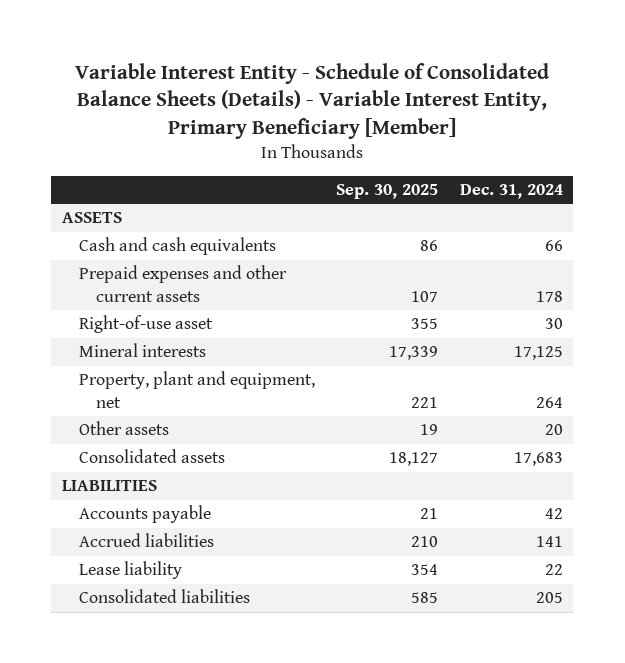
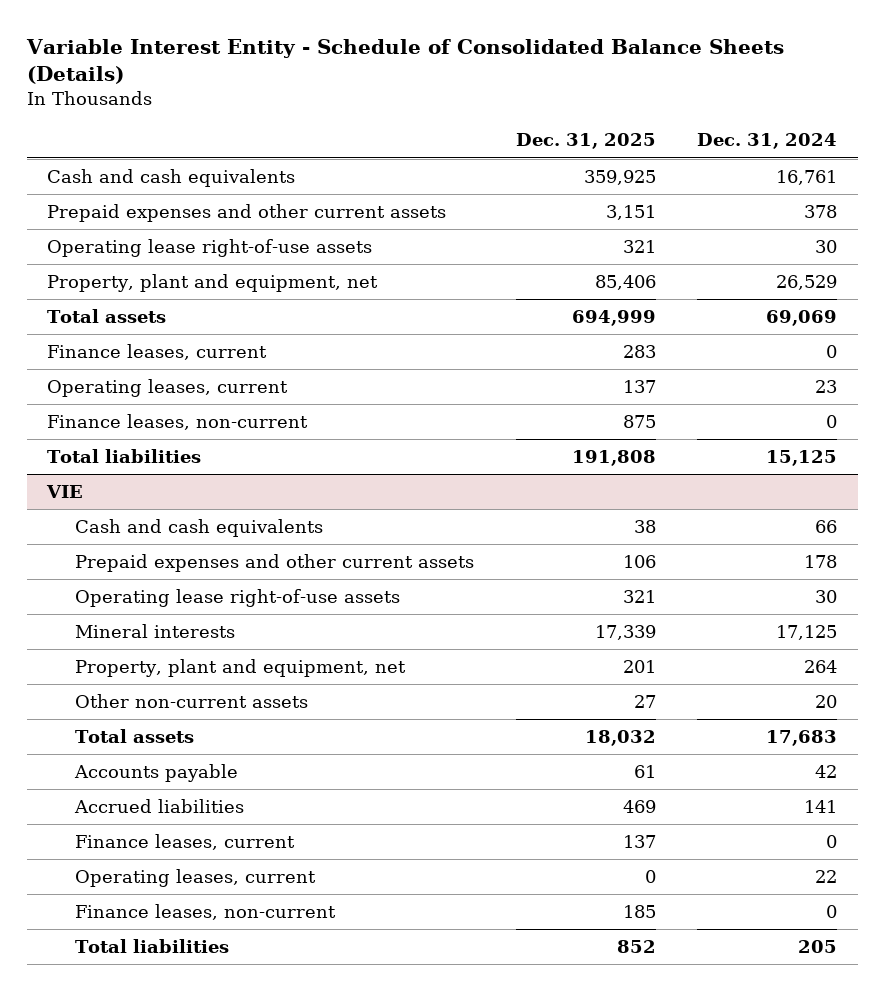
- Variable Interest Entity - Schedule of Consolidated Balance Sheets (Details) - Variable Interest Entity, Primary Beneficiary [Member]
+ Variable Interest Entity - Schedule of Consolidated Balance Sheets (Details)
- | Sep. 30, 2025 | Dec. 31, 2024
+ | Dec. 31, 2025 | Dec. 31, 2024
- ASSETS
+ Cash and cash equivalents | 359,925 | 16,761
+ Prepaid expenses and other current assets | 3,151 | 378
+ Operating lease right-of-use assets | 321 | 30
+ Property, plant and equipment, net | 85,406 | 26,529
+ Total assets | 694,999 | 69,069
+ Finance leases, current | 283 | 0
+ Operating leases, current | 137 | 23
+ Finance leases, non-current | 875 | 0
+ Total liabilities | 191,808 | 15,125
+ VIE
- Right-of-use asset | 355 | 30
+ Operating lease right-of-use assets | 321 | 30
- Other assets | 19 | 20
- Consolidated assets | 18,127 | 17,683
- LIABILITIES
+ Other non-current assets | 27 | 20
+ Total assets | 18,032 | 17,683
- Lease liability | 354 | 22
- Consolidated liabilities | 585 | 205
+ Finance leases, current | 137 | 0
+ Operating leases, current | 0 | 22
+ Finance leases, non-current | 185 | 0
+ Total liabilities | 852 | 205

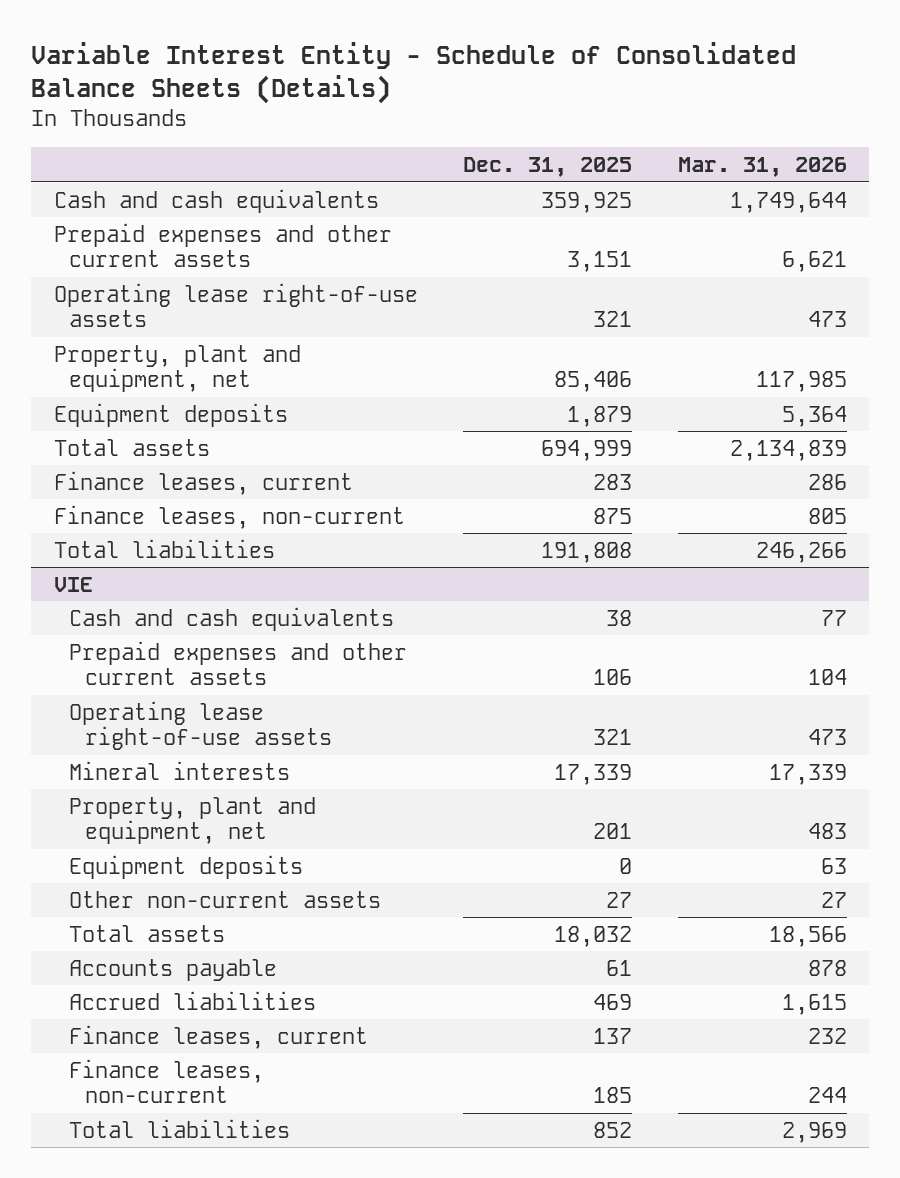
- | Dec. 31, 2025 | Dec. 31, 2024
+ | Dec. 31, 2025 | Mar. 31, 2026
+ Equipment deposits | 1,879 | 5,364
- Operating leases, current | 137 | 23
@ VIE
+ Equipment deposits | 0 | 63
- Operating leases, current | 0 | 22

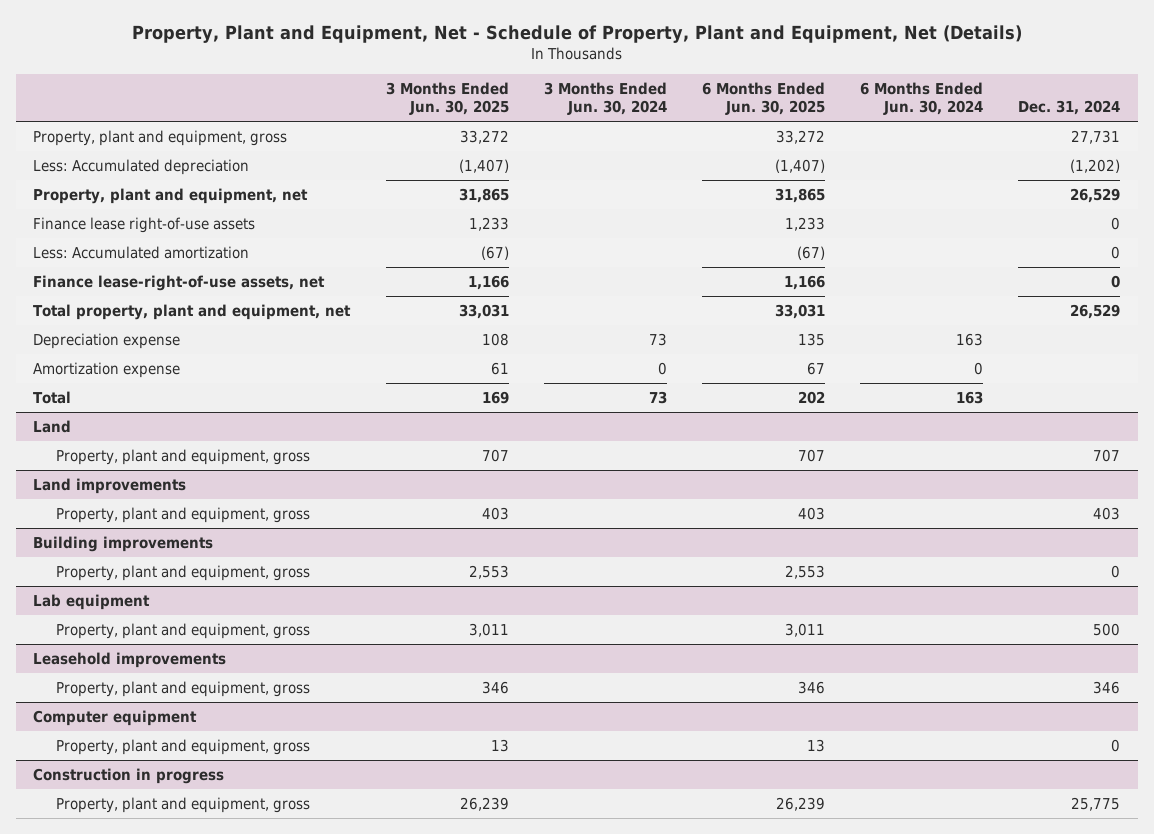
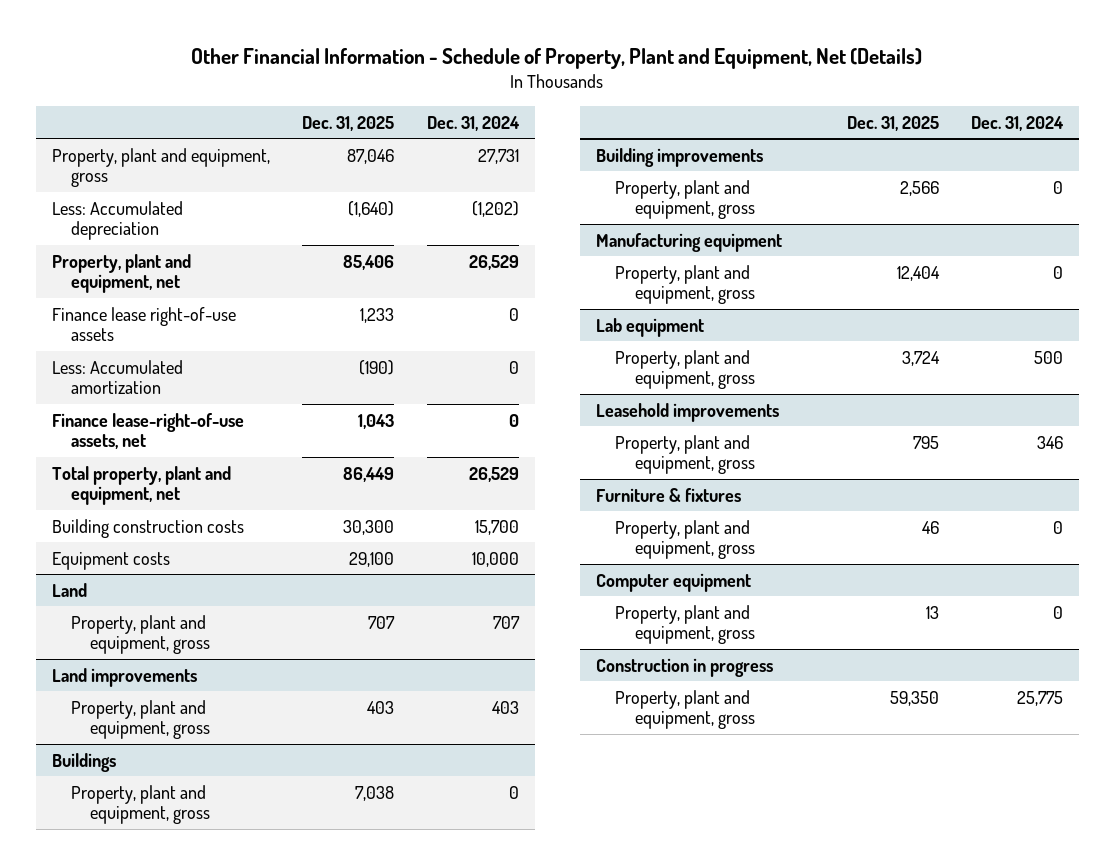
- Property, Plant and Equipment, Net - Schedule of Property, Plant and Equipment, Net (Details)
+ Other Financial Information - Schedule of Property, Plant and Equipment, Net (Details)
- | 3 Months Ended Jun. 30, 2025 | 3 Months Ended Jun. 30, 2024 | 6 Months Ended Jun. 30, 2025 | 6 Months Ended Jun. 30, 2024 | Dec. 31, 2024
+ | Dec. 31, 2025 | Dec. 31, 2024
- Depreciation expense | 108 | 73 | 135 | 163 |
- Amortization expense | 61 | 0 | 67 | 0 |
- Total | 169 | 73 | 202 | 163 |
+ Building construction costs | 30,300 | 15,700
+ Equipment costs | 29,100 | 10,000
+ Buildings
+ Property, plant and equipment, gross | 7,038 | 0
+ Manufacturing equipment
+ Property, plant and equipment, gross | 12,404 | 0
+ Furniture & fixtures
+ Property, plant and equipment, gross | 46 | 0

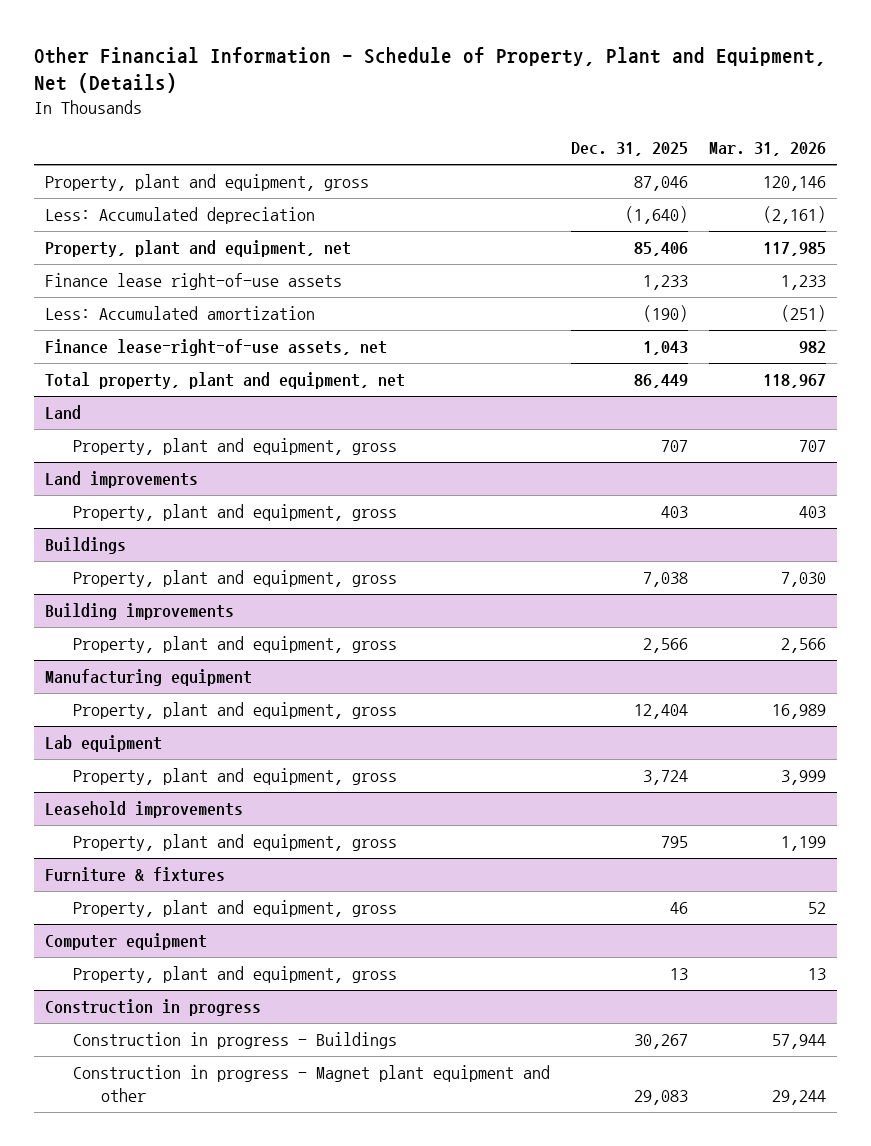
- | Dec. 31, 2025 | Dec. 31, 2024
+ | Dec. 31, 2025 | Mar. 31, 2026
- Building construction costs | 30,300 | 15,700
- Equipment costs | 29,100 | 10,000
@ Construction in progress
- Property, plant and equipment, gross | 59,350 | 25,775
+ Construction in progress - Buildings | 30,267 | 57,944
+ Construction in progress - Magnet plant equipment and other | 29,083 | 29,244

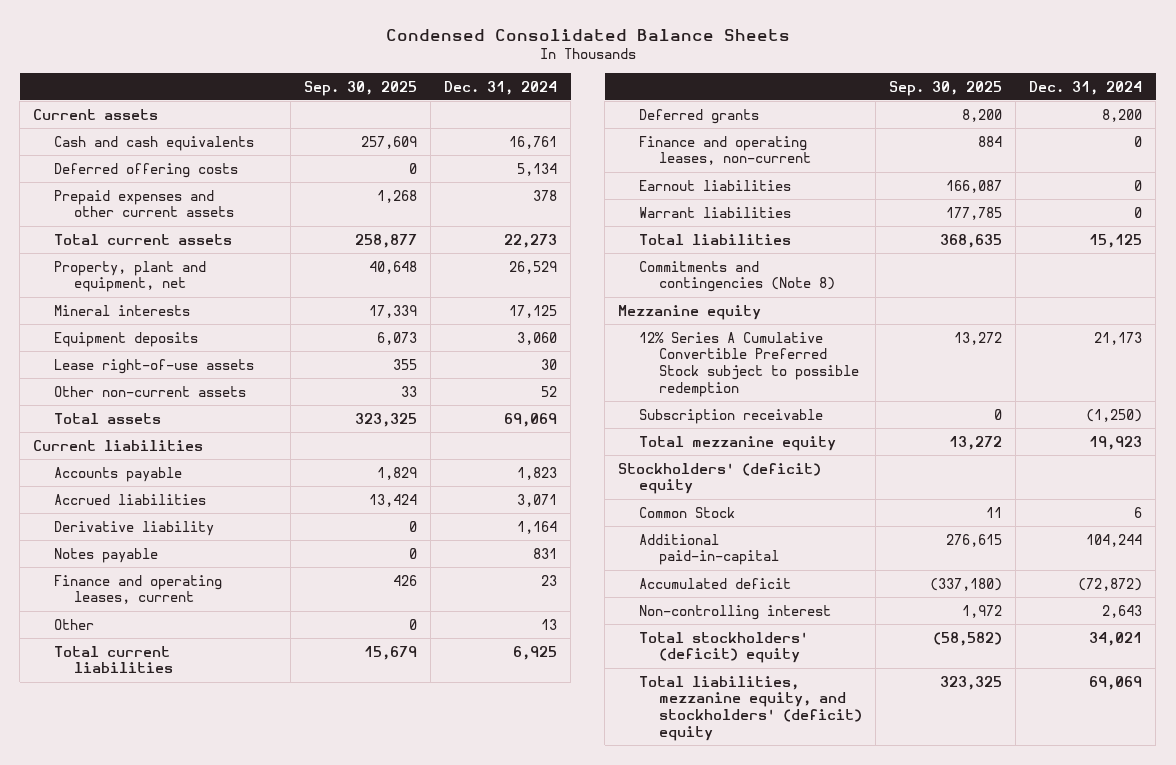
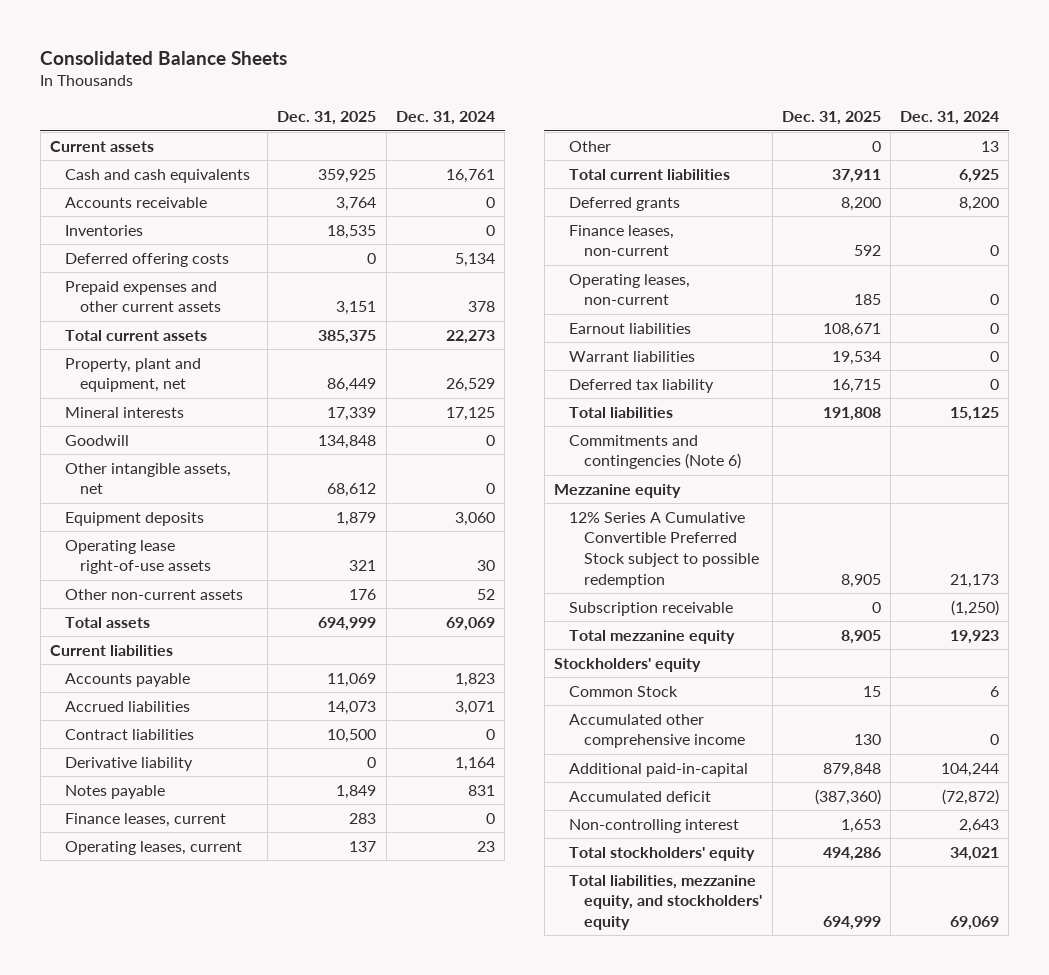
- Condensed Consolidated Balance Sheets
+ Consolidated Balance Sheets
- | Sep. 30, 2025 | Dec. 31, 2024
+ | Dec. 31, 2025 | Dec. 31, 2024
+ Accounts receivable | 3,764 | 0
+ Inventories | 18,535 | 0
+ Goodwill | 134,848 | 0
+ Other intangible assets, net | 68,612 | 0
- Lease right-of-use assets | 355 | 30
+ Operating lease right-of-use assets | 321 | 30
+ Contract liabilities | 10,500 | 0
- Finance and operating leases, current | 426 | 23
+ Finance leases, current | 283 | 0
+ Operating leases, current | 137 | 23
- Finance and operating leases, non-current | 884 | 0
+ Finance leases, non-current | 592 | 0
+ Operating leases, non-current | 185 | 0
+ Deferred tax liability | 16,715 | 0
- Commitments and contingencies (Note 8)
+ Commitments and contingencies (Note 6)
- Stockholders' (deficit) equity
+ Stockholders' equity
+ Accumulated other comprehensive income | 130 | 0
- Total stockholders' (deficit) equity | (58,582) | 34,021
- Total liabilities, mezzanine equity, and stockholders' (deficit) equity | 323,325 | 69,069
+ Total stockholders' equity | 494,286 | 34,021
+ Total liabilities, mezzanine equity, and stockholders' equity | 694,999 | 69,069

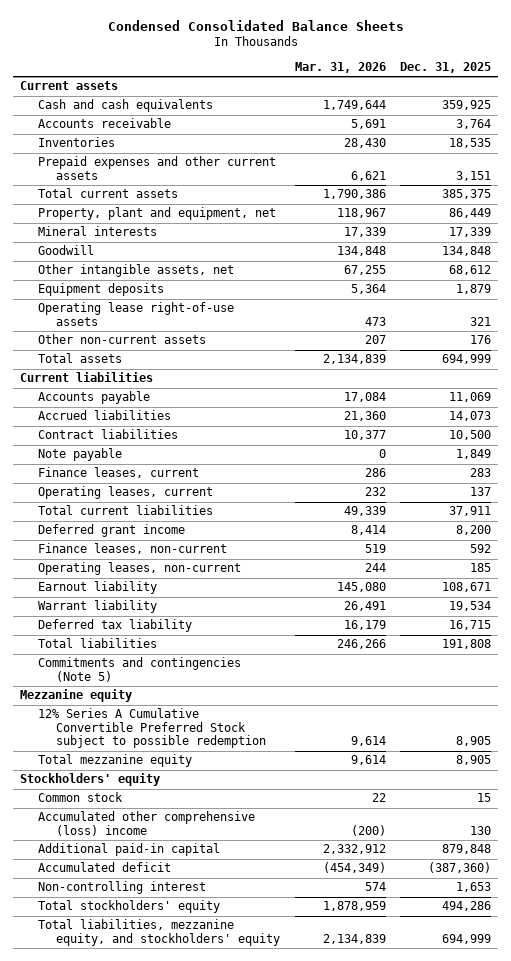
- Consolidated Balance Sheets
+ Condensed Consolidated Balance Sheets
- | Dec. 31, 2025 | Dec. 31, 2024
+ | Mar. 31, 2026 | Dec. 31, 2025
- Deferred offering costs | 0 | 5,134
- Derivative liability | 0 | 1,164
- Notes payable | 1,849 | 831
+ Note payable | 0 | 1,849
- Other | 0 | 13
- Deferred grants | 8,200 | 8,200
+ Deferred grant income | 8,414 | 8,200
- Earnout liabilities | 108,671 | 0
- Warrant liabilities | 19,534 | 0
+ Earnout liability | 145,080 | 108,671
+ Warrant liability | 26,491 | 19,534
- Commitments and contingencies (Note 6)
+ Commitments and contingencies (Note 5)
- Subscription receivable | 0 | (1,250)
- Common Stock | 15 | 6
- Accumulated other comprehensive income | 130 | 0
- Additional paid-in-capital | 879,848 | 104,244
+ Common stock | 22 | 15
+ Accumulated other comprehensive (loss) income | (200) | 130
+ Additional paid-in capital | 2,332,912 | 879,848

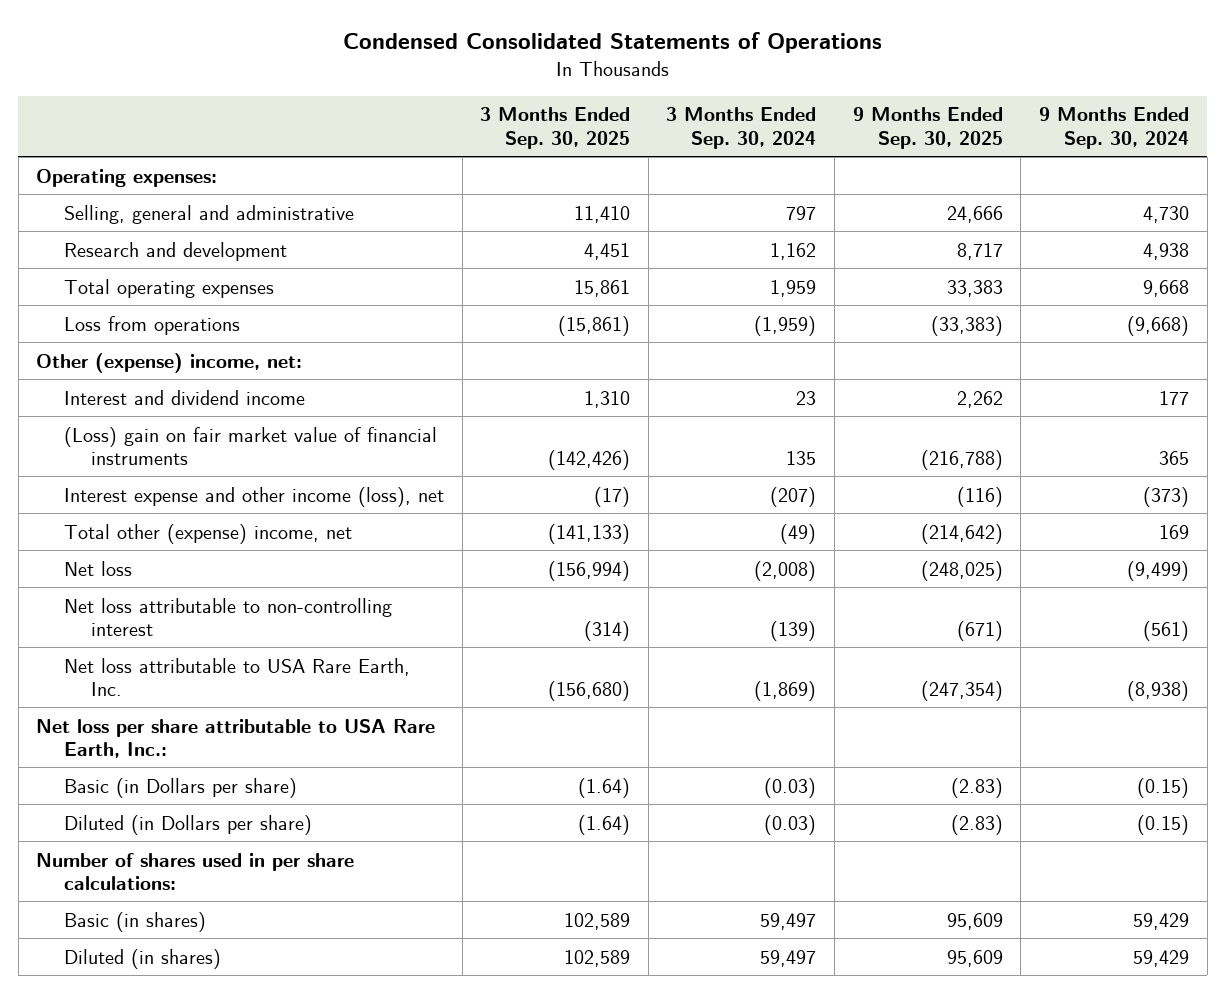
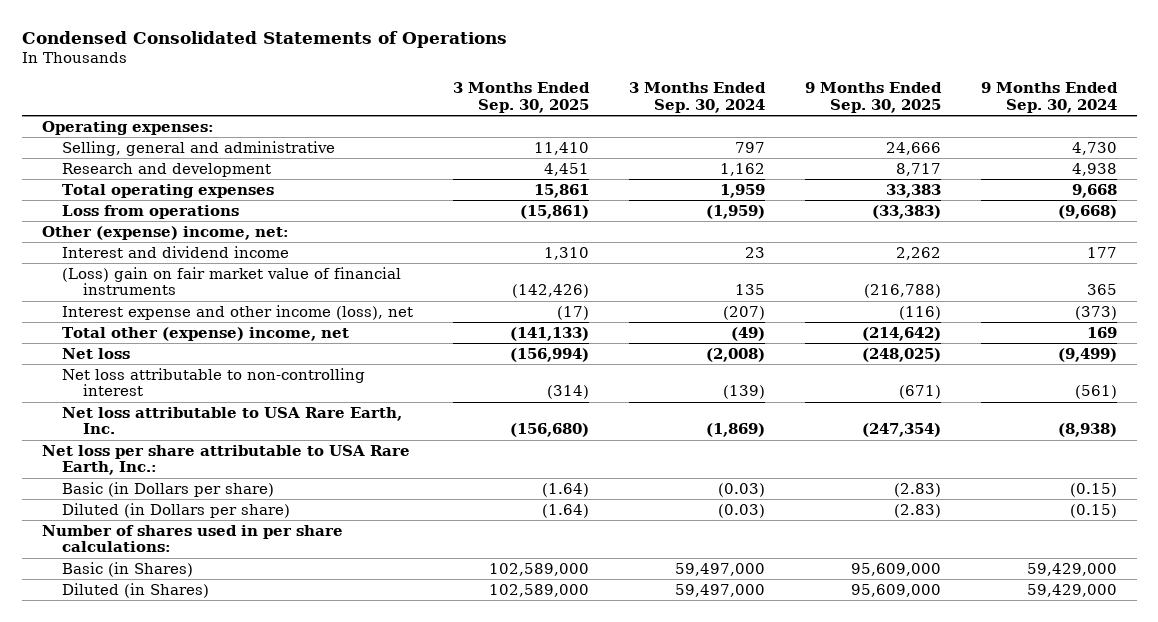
- Basic (in shares) | 102,589 | 59,497 | 95,609 | 59,429
- Diluted (in shares) | 102,589 | 59,497 | 95,609 | 59,429
+ Basic (in Shares) | 102,589,000 | 59,497,000 | 95,609,000 | 59,429,000
+ Diluted (in Shares) | 102,589,000 | 59,497,000 | 95,609,000 | 59,429,000

